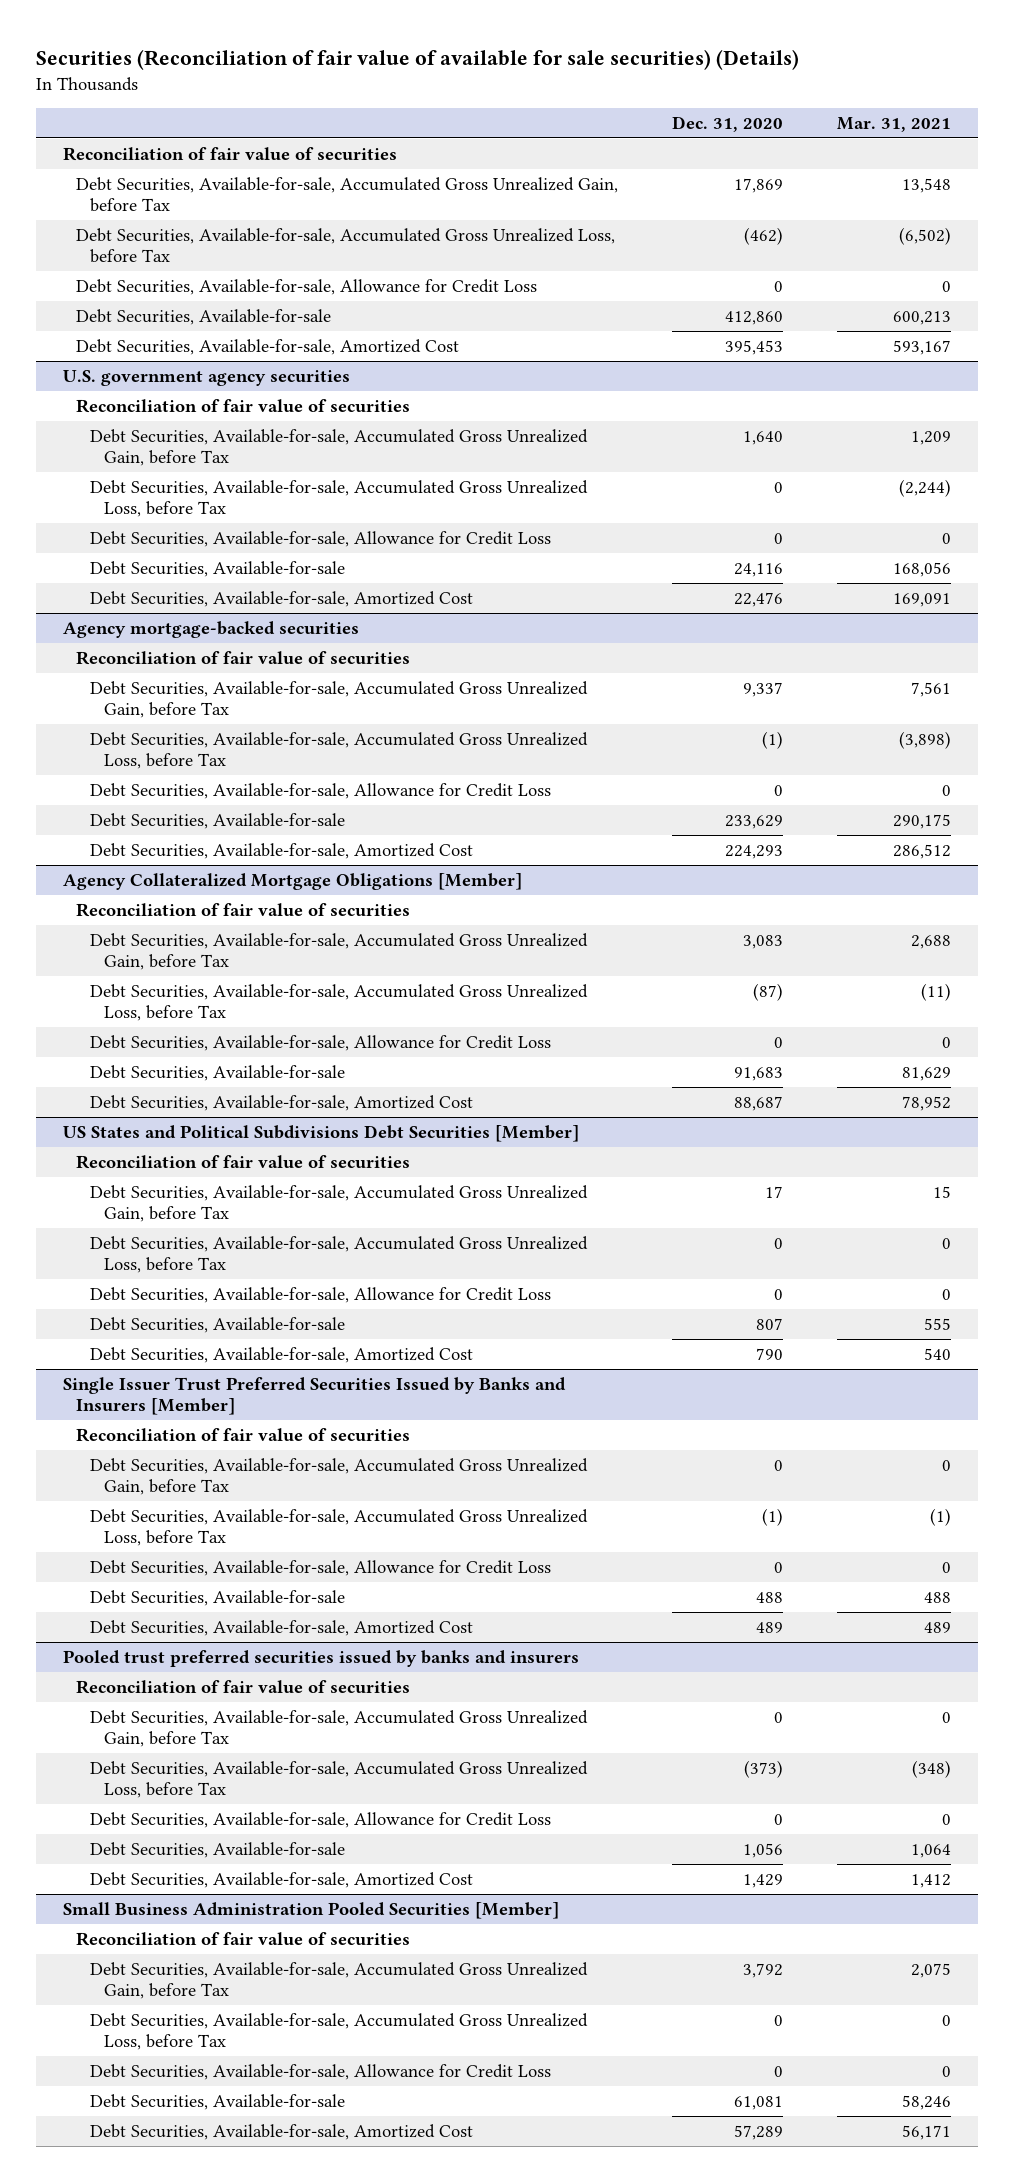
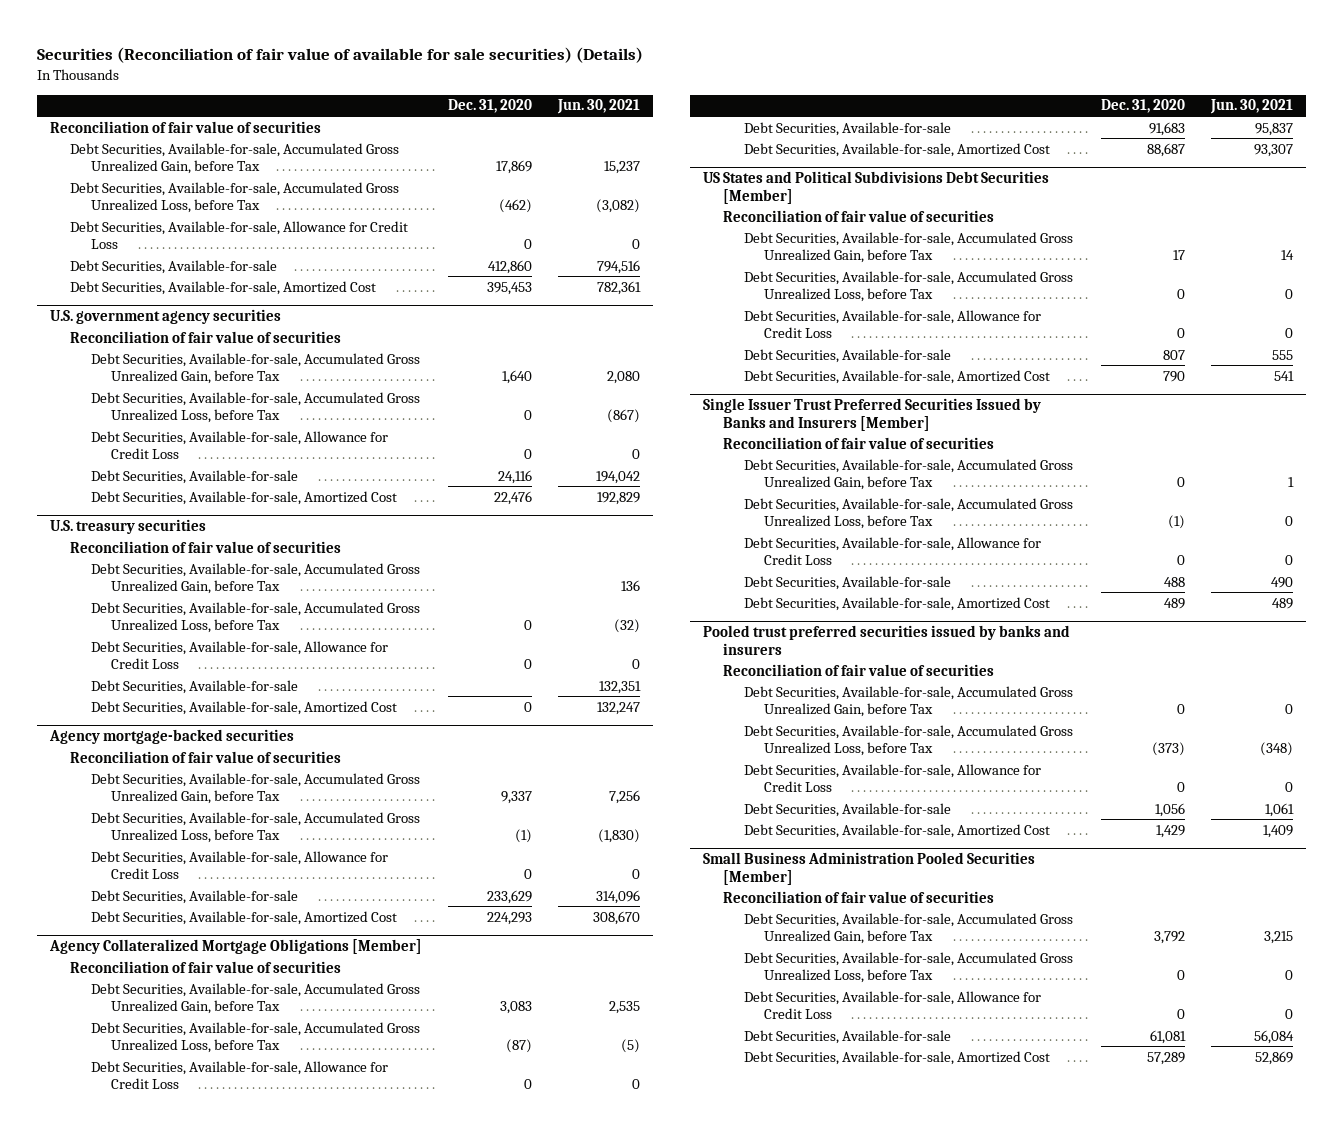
- | Dec. 31, 2020 | Mar. 31, 2021
+ | Dec. 31, 2020 | Jun. 30, 2021
+ U.S. treasury securities
+ Reconciliation of fair value of securities
+ Debt Securities, Available-for-sale, Accumulated Gross Unrealized Gain, before Tax | | 136
+ Debt Securities, Available-for-sale, Accumulated Gross Unrealized Loss, before Tax | 0 | (32)
+ Debt Securities, Available-for-sale, Allowance for Credit Loss | 0 | 0
+ Debt Securities, Available-for-sale | | 132,351
+ Debt Securities, Available-for-sale, Amortized Cost | 0 | 132,247

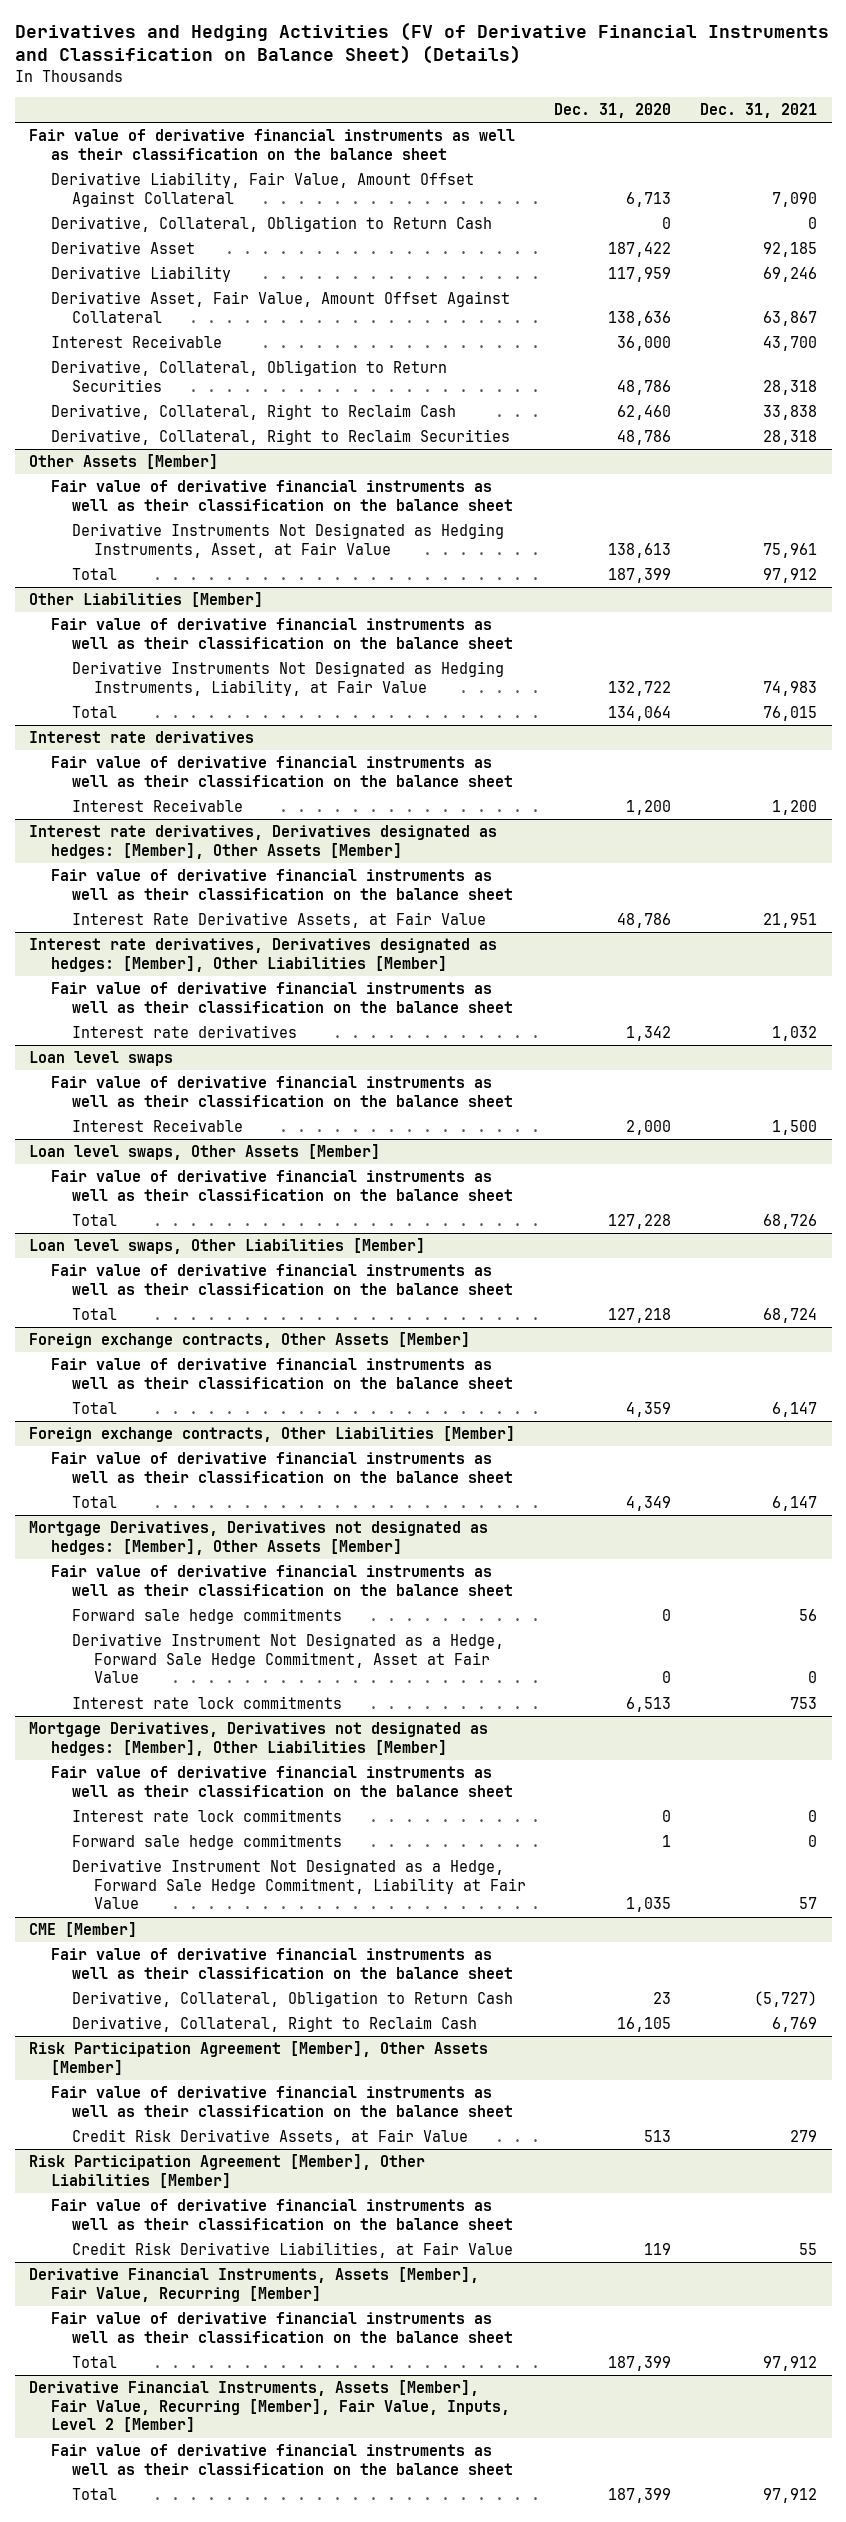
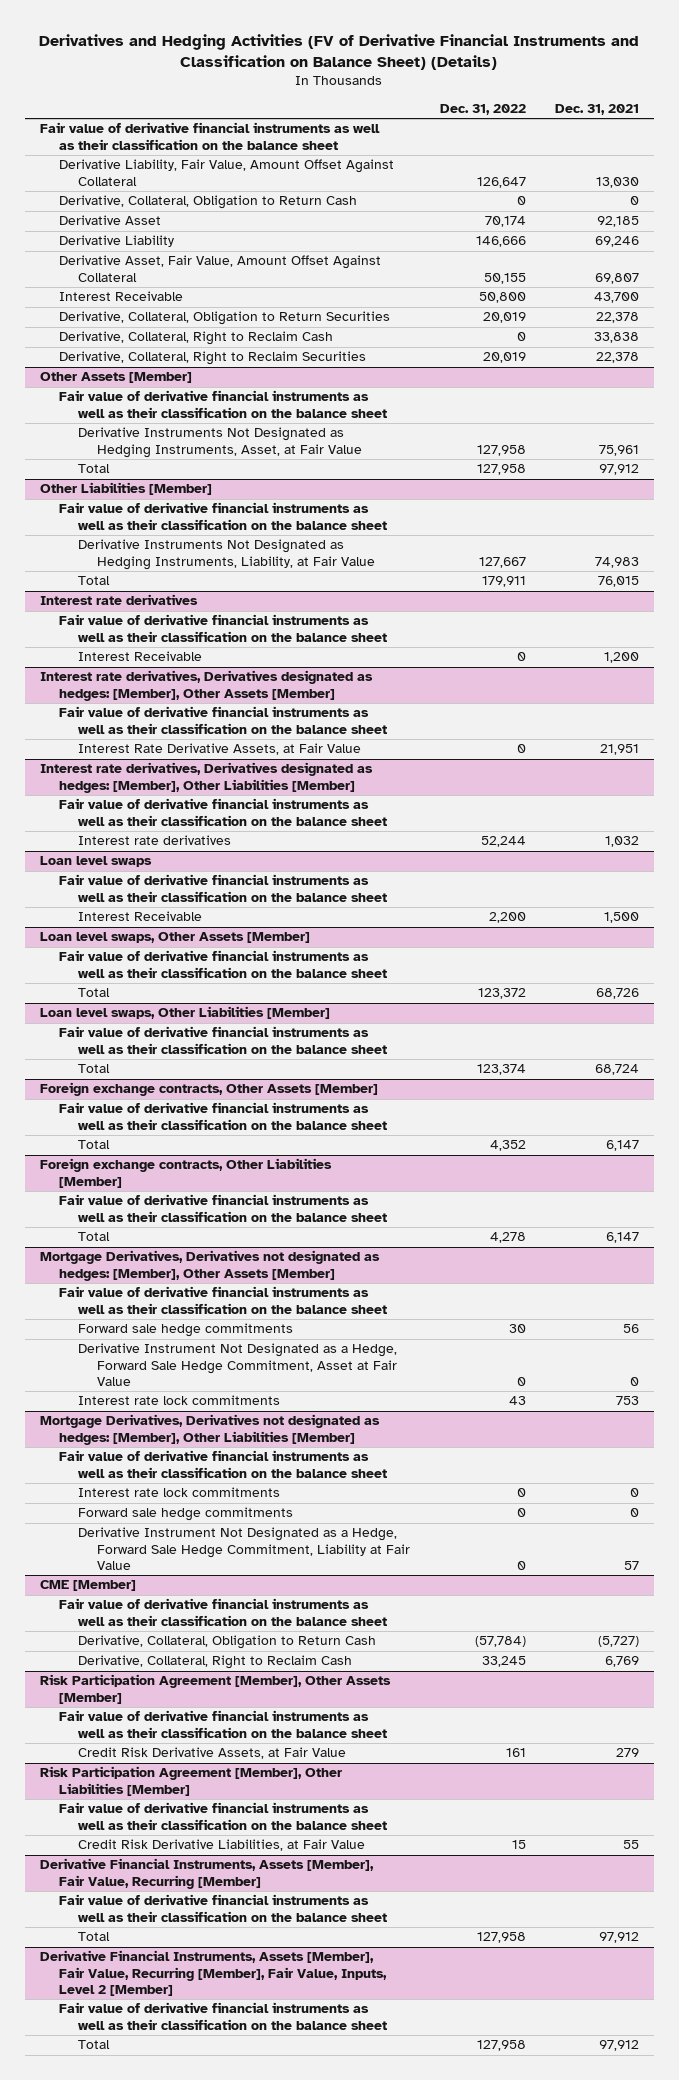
- | Dec. 31, 2020 | Dec. 31, 2021
+ | Dec. 31, 2022 | Dec. 31, 2021
- Derivative Liability, Fair Value, Amount Offset Against Collateral | 6,713 | 7,090
+ Derivative Liability, Fair Value, Amount Offset Against Collateral | 126,647 | 13,030
- Derivative Asset, Fair Value, Amount Offset Against Collateral | 138,636 | 63,867
+ Derivative Asset, Fair Value, Amount Offset Against Collateral | 50,155 | 69,807
- Derivative, Collateral, Obligation to Return Securities | 48,786 | 28,318
+ Derivative, Collateral, Obligation to Return Securities | 20,019 | 22,378
- Derivative, Collateral, Right to Reclaim Securities | 48,786 | 28,318
+ Derivative, Collateral, Right to Reclaim Securities | 20,019 | 22,378

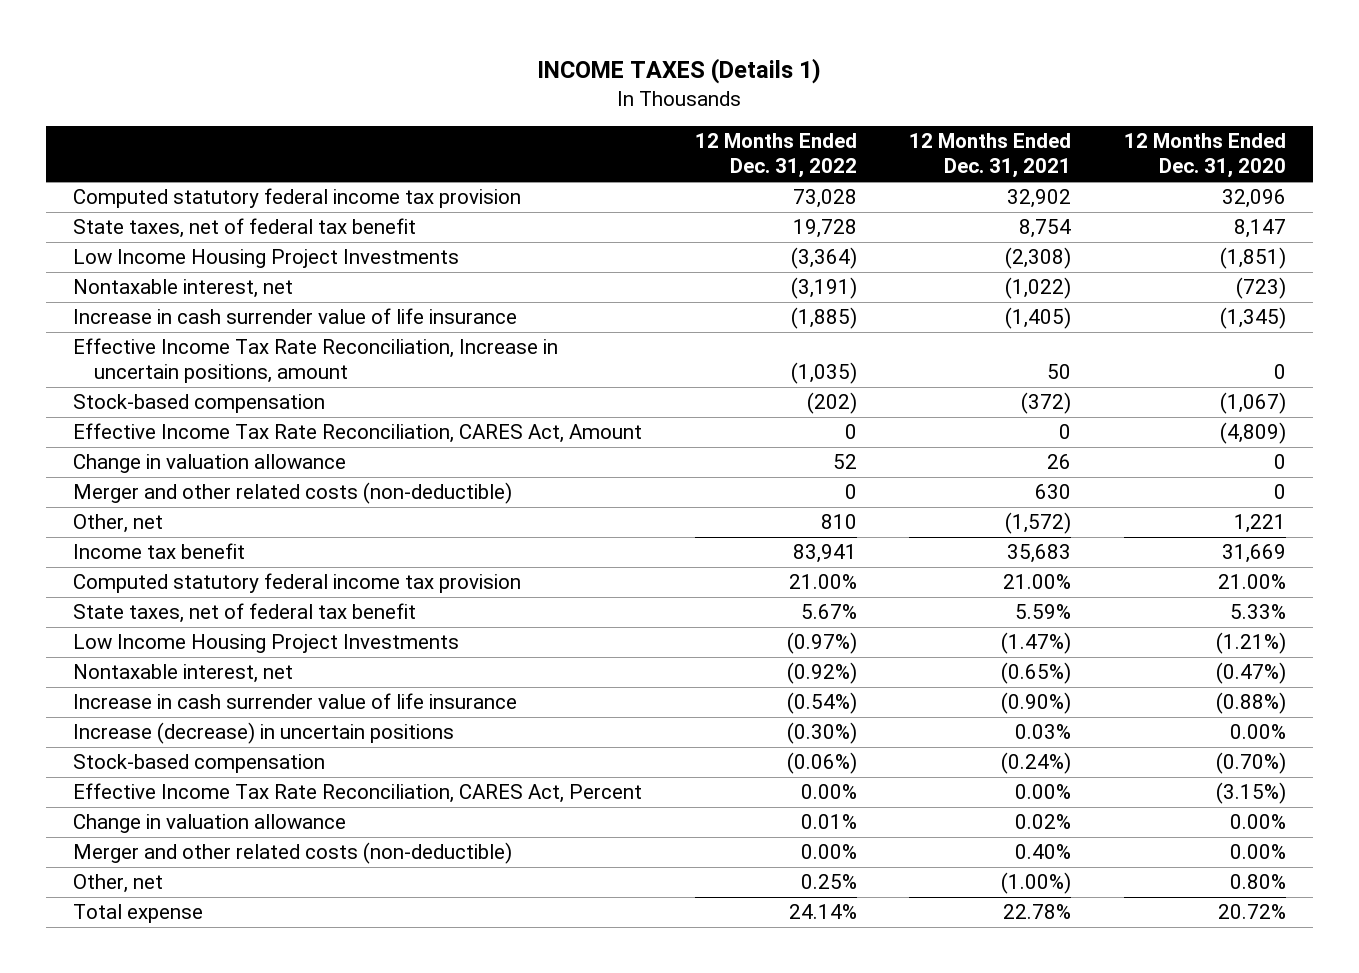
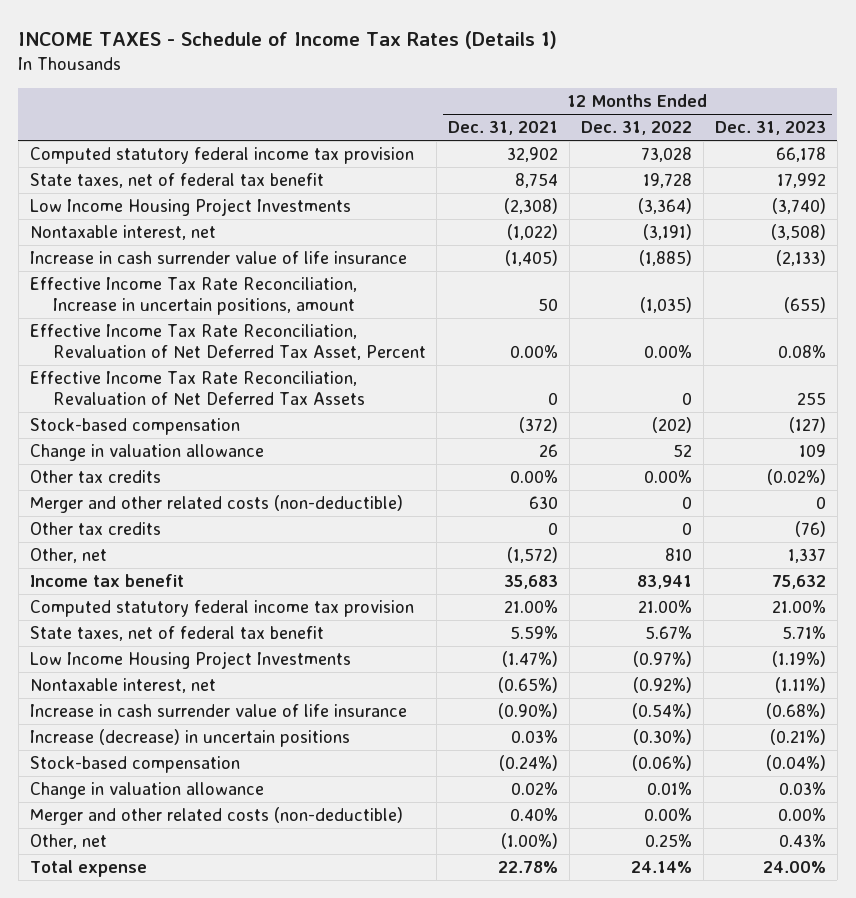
- INCOME TAXES (Details 1)
+ INCOME TAXES - Schedule of Income Tax Rates (Details 1)
- | 12 Months Ended Dec. 31, 2022 | 12 Months Ended Dec. 31, 2021 | 12 Months Ended Dec. 31, 2020
+ | 12 Months Ended Dec. 31, 2021 | 12 Months Ended Dec. 31, 2022 | 12 Months Ended Dec. 31, 2023
+ Effective Income Tax Rate Reconciliation, Revaluation of Net Deferred Tax Asset, Percent | 0.00% | 0.00% | 0.08%
+ Effective Income Tax Rate Reconciliation, Revaluation of Net Deferred Tax Assets | 0 | 0 | 255
- Effective Income Tax Rate Reconciliation, CARES Act, Amount | 0 | 0 | (4,809)
+ Other tax credits | 0.00% | 0.00% | (0.02%)
+ Other tax credits | 0 | 0 | (76)
- Effective Income Tax Rate Reconciliation, CARES Act, Percent | 0.00% | 0.00% | (3.15%)

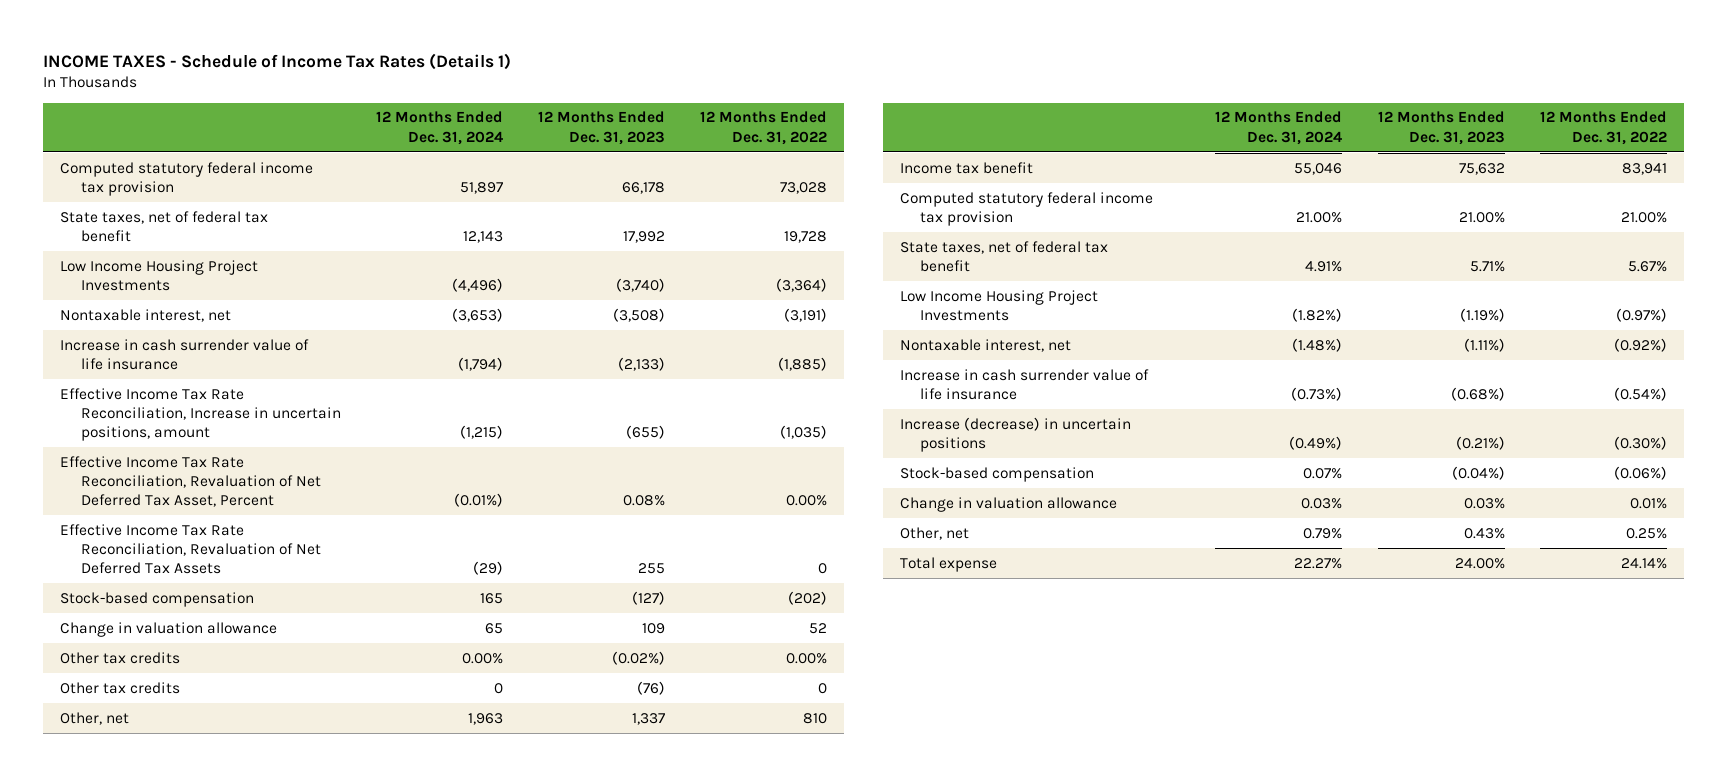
- | 12 Months Ended Dec. 31, 2021 | 12 Months Ended Dec. 31, 2022 | 12 Months Ended Dec. 31, 2023
+ | 12 Months Ended Dec. 31, 2024 | 12 Months Ended Dec. 31, 2023 | 12 Months Ended Dec. 31, 2022
- Merger and other related costs (non-deductible) | 630 | 0 | 0
- Merger and other related costs (non-deductible) | 0.40% | 0.00% | 0.00%

